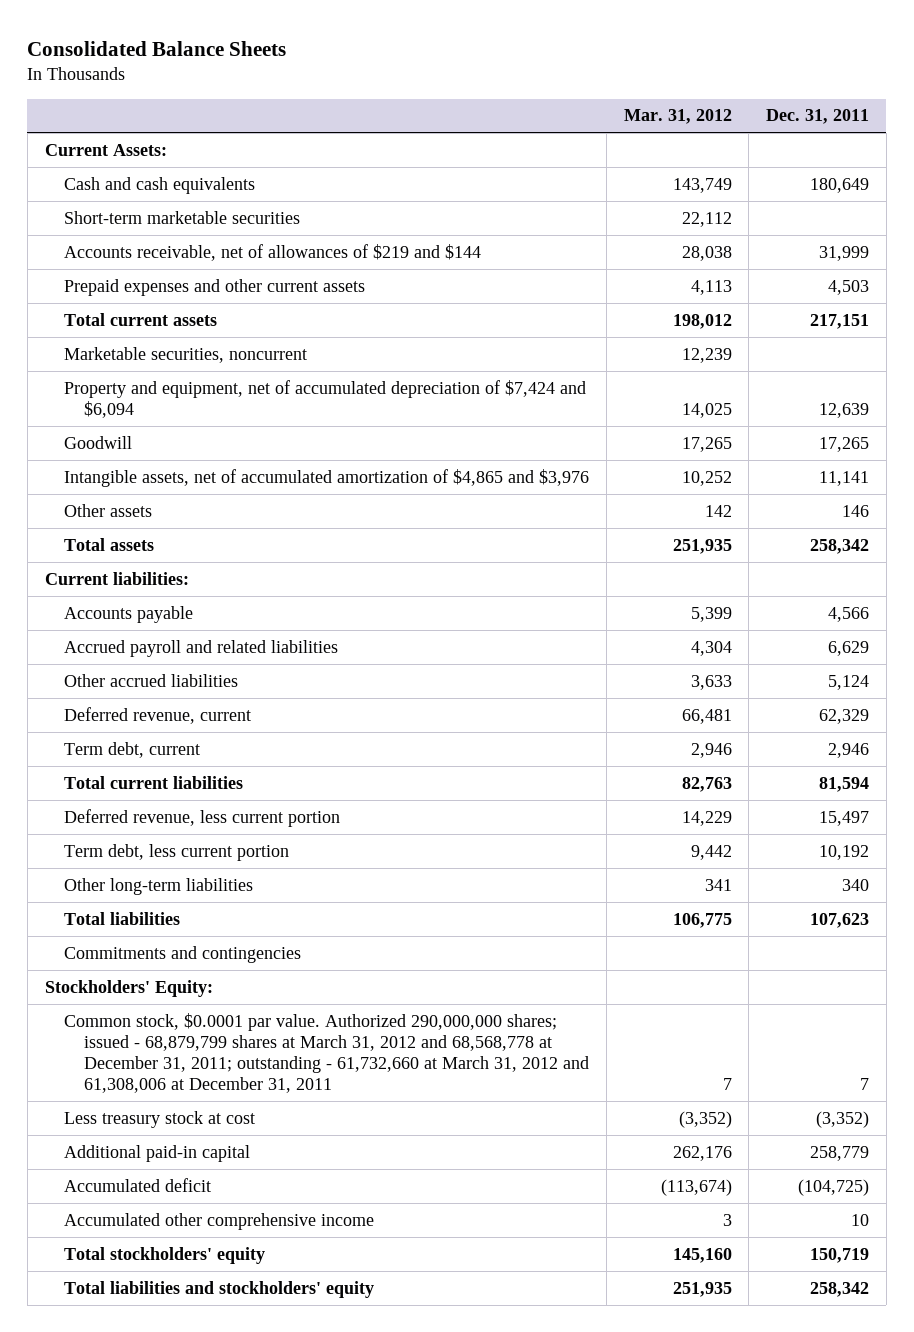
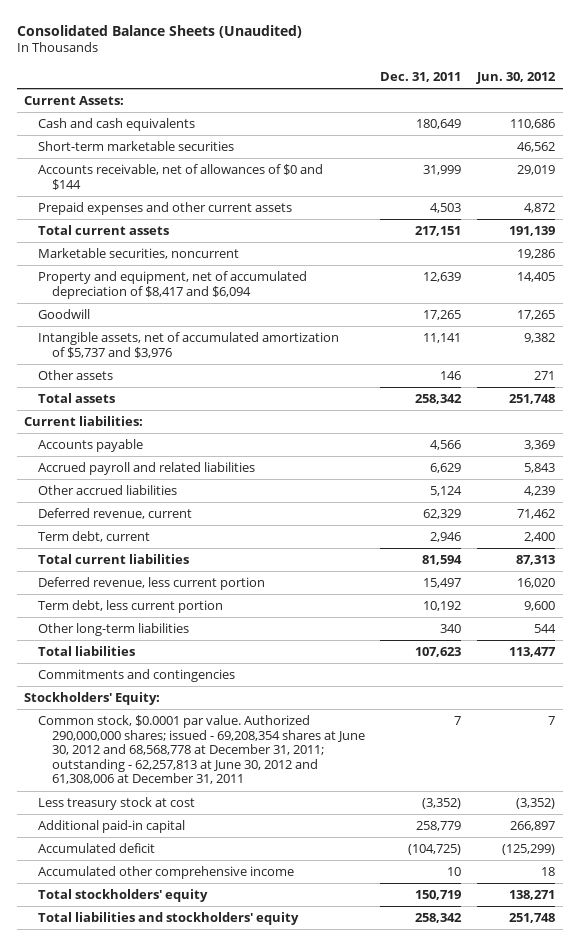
- Consolidated Balance Sheets
+ Consolidated Balance Sheets (Unaudited)
- | Mar. 31, 2012 | Dec. 31, 2011
+ | Dec. 31, 2011 | Jun. 30, 2012
- Accounts receivable, net of allowances of $219 and $144 | 28,038 | 31,999
+ Accounts receivable, net of allowances of $0 and $144 | 31,999 | 29,019
- Property and equipment, net of accumulated depreciation of $7,424 and $6,094 | 14,025 | 12,639
+ Property and equipment, net of accumulated depreciation of $8,417 and $6,094 | 12,639 | 14,405
- Intangible assets, net of accumulated amortization of $4,865 and $3,976 | 10,252 | 11,141
+ Intangible assets, net of accumulated amortization of $5,737 and $3,976 | 11,141 | 9,382
- Common stock, $0.0001 par value. Authorized 290,000,000 shares; issued - 68,879,799 shares at March 31, 2012 and 68,568,778 at December 31, 2011; outstanding - 61,732,660 at March 31, 2012 and 61,308,006 at December 31, 2011 | 7 | 7
+ Common stock, $0.0001 par value. Authorized 290,000,000 shares; issued - 69,208,354 shares at June 30, 2012 and 68,568,778 at December 31, 2011; outstanding - 62,257,813 at June 30, 2012 and 61,308,006 at December 31, 2011 | 7 | 7

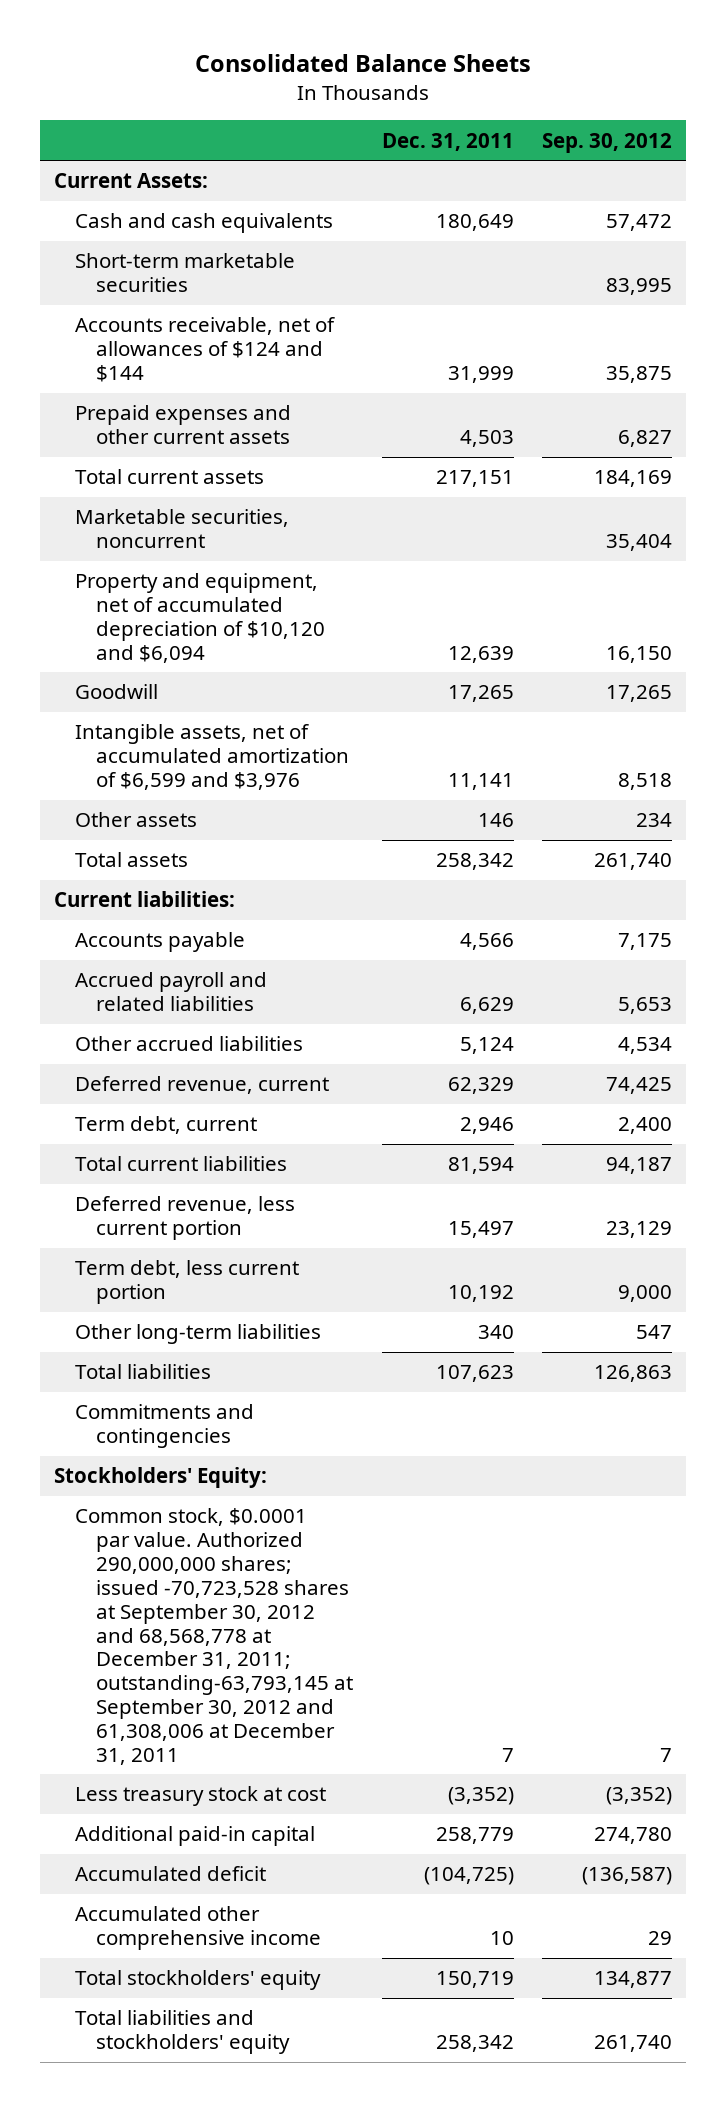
- Consolidated Balance Sheets (Unaudited)
+ Consolidated Balance Sheets
- | Dec. 31, 2011 | Jun. 30, 2012
+ | Dec. 31, 2011 | Sep. 30, 2012
- Accounts receivable, net of allowances of $0 and $144 | 31,999 | 29,019
+ Accounts receivable, net of allowances of $124 and $144 | 31,999 | 35,875
- Property and equipment, net of accumulated depreciation of $8,417 and $6,094 | 12,639 | 14,405
+ Property and equipment, net of accumulated depreciation of $10,120 and $6,094 | 12,639 | 16,150
- Intangible assets, net of accumulated amortization of $5,737 and $3,976 | 11,141 | 9,382
+ Intangible assets, net of accumulated amortization of $6,599 and $3,976 | 11,141 | 8,518
- Common stock, $0.0001 par value. Authorized 290,000,000 shares; issued - 69,208,354 shares at June 30, 2012 and 68,568,778 at December 31, 2011; outstanding - 62,257,813 at June 30, 2012 and 61,308,006 at December 31, 2011 | 7 | 7
+ Common stock, $0.0001 par value. Authorized 290,000,000 shares; issued -70,723,528 shares at September 30, 2012 and 68,568,778 at December 31, 2011; outstanding-63,793,145 at September 30, 2012 and 61,308,006 at December 31, 2011 | 7 | 7

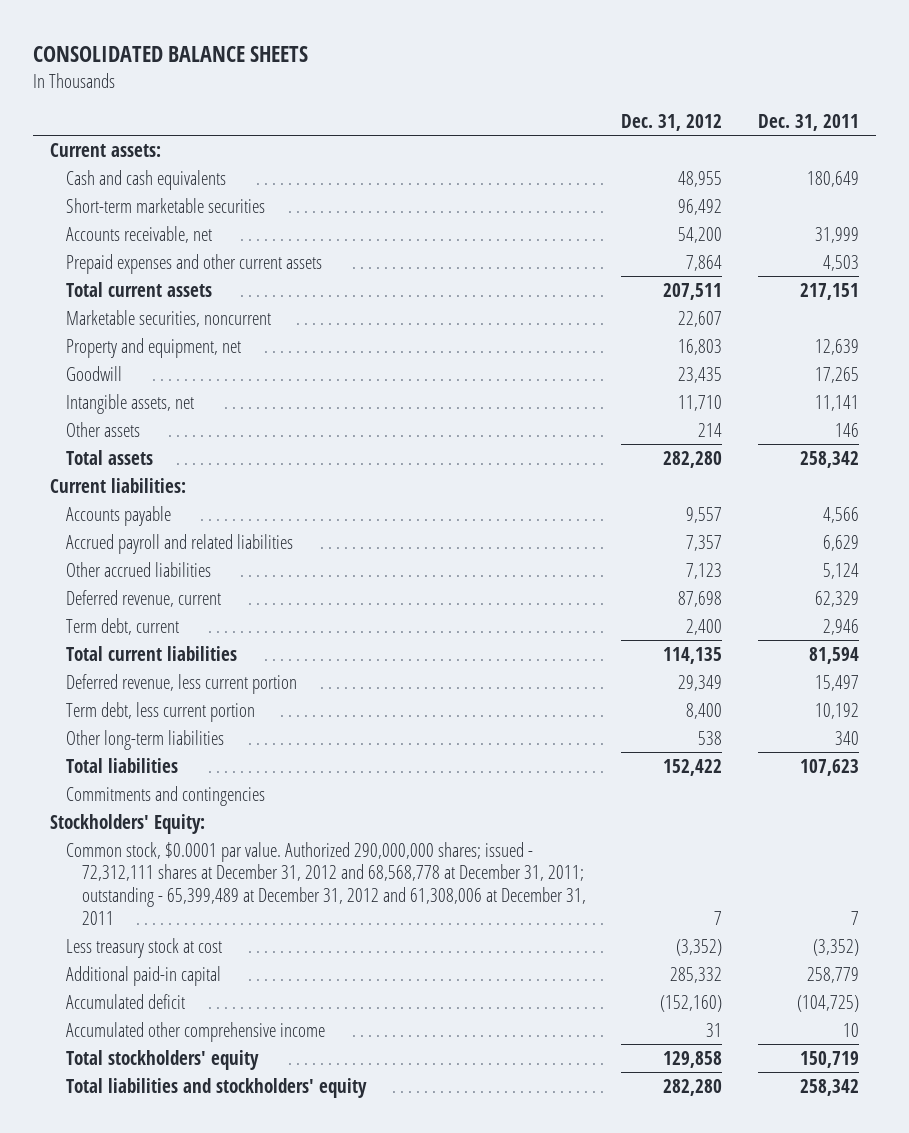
- Consolidated Balance Sheets
+ CONSOLIDATED BALANCE SHEETS
- | Dec. 31, 2011 | Sep. 30, 2012
+ | Dec. 31, 2012 | Dec. 31, 2011
- Current Assets:
+ Current assets:
- Accounts receivable, net of allowances of $124 and $144 | 31,999 | 35,875
+ Accounts receivable, net | 54,200 | 31,999
- Property and equipment, net of accumulated depreciation of $10,120 and $6,094 | 12,639 | 16,150
+ Property and equipment, net | 16,803 | 12,639
- Intangible assets, net of accumulated amortization of $6,599 and $3,976 | 11,141 | 8,518
+ Intangible assets, net | 11,710 | 11,141
- Common stock, $0.0001 par value. Authorized 290,000,000 shares; issued -70,723,528 shares at September 30, 2012 and 68,568,778 at December 31, 2011; outstanding-63,793,145 at September 30, 2012 and 61,308,006 at December 31, 2011 | 7 | 7
+ Common stock, $0.0001 par value. Authorized 290,000,000 shares; issued - 72,312,111 shares at December 31, 2012 and 68,568,778 at December 31, 2011; outstanding - 65,399,489 at December 31, 2012 and 61,308,006 at December 31, 2011 | 7 | 7

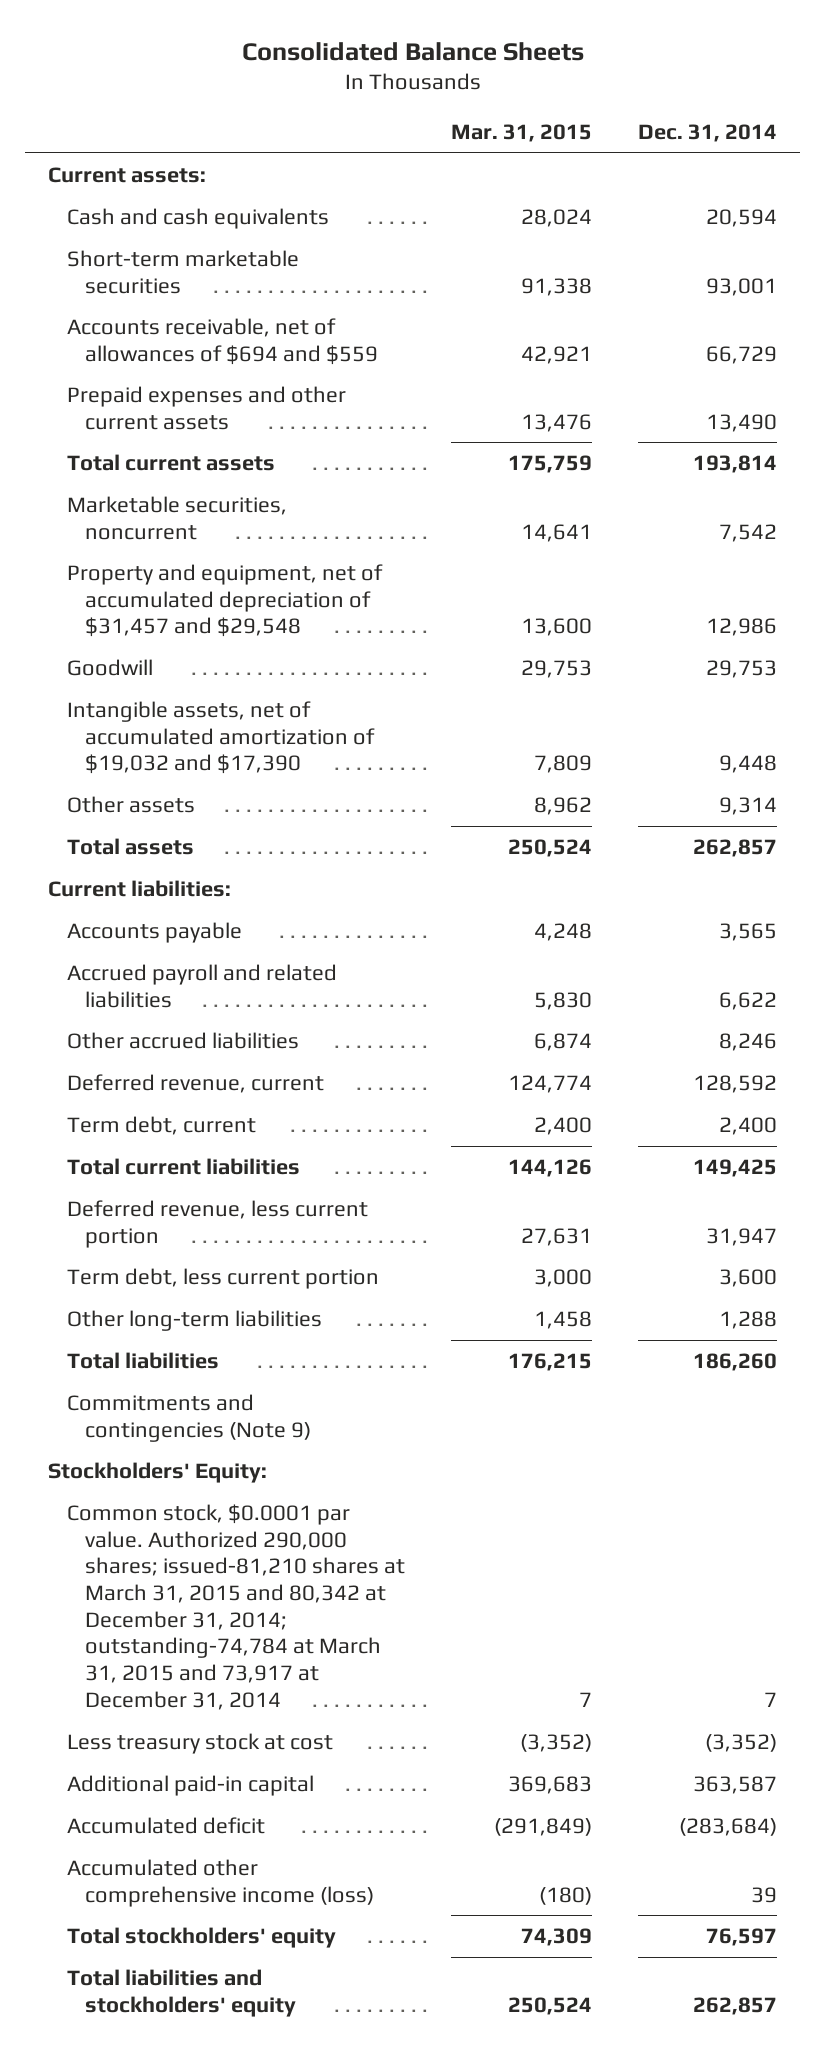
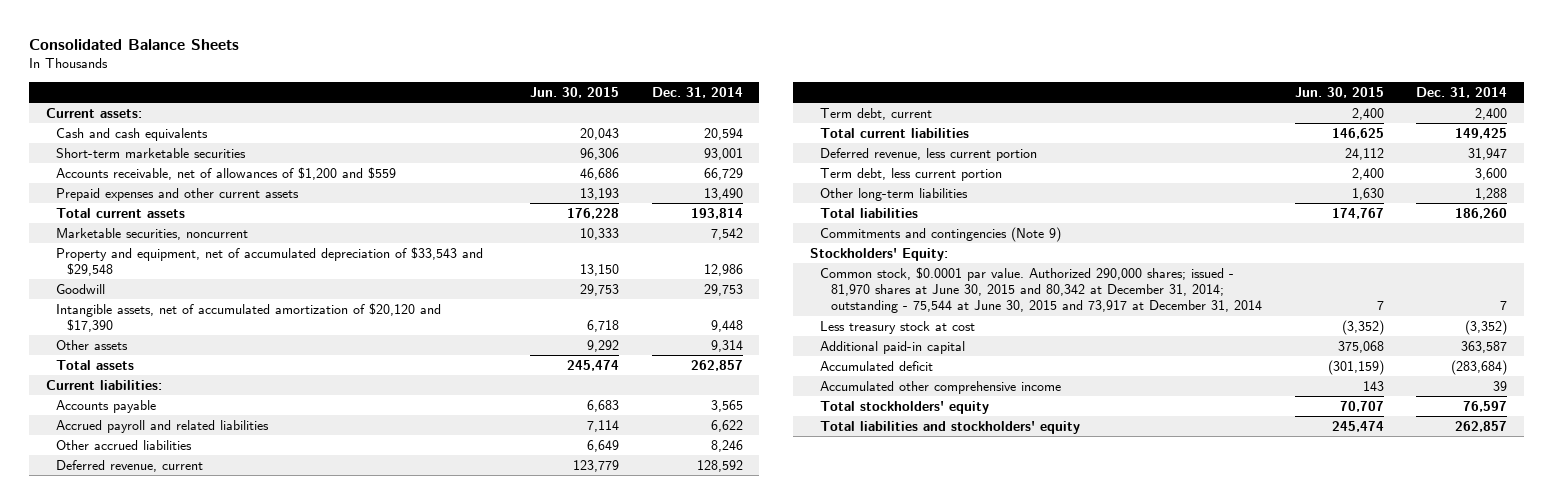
- | Mar. 31, 2015 | Dec. 31, 2014
+ | Jun. 30, 2015 | Dec. 31, 2014
- Accounts receivable, net of allowances of $694 and $559 | 42,921 | 66,729
+ Accounts receivable, net of allowances of $1,200 and $559 | 46,686 | 66,729
- Property and equipment, net of accumulated depreciation of $31,457 and $29,548 | 13,600 | 12,986
+ Property and equipment, net of accumulated depreciation of $33,543 and $29,548 | 13,150 | 12,986
- Intangible assets, net of accumulated amortization of $19,032 and $17,390 | 7,809 | 9,448
+ Intangible assets, net of accumulated amortization of $20,120 and $17,390 | 6,718 | 9,448
- Common stock, $0.0001 par value. Authorized 290,000 shares; issued-81,210 shares at March 31, 2015 and 80,342 at December 31, 2014; outstanding-74,784 at March 31, 2015 and 73,917 at December 31, 2014 | 7 | 7
+ Common stock, $0.0001 par value. Authorized 290,000 shares; issued - 81,970 shares at June 30, 2015 and 80,342 at December 31, 2014; outstanding - 75,544 at June 30, 2015 and 73,917 at December 31, 2014 | 7 | 7
- Accumulated other comprehensive income (loss) | (180) | 39
+ Accumulated other comprehensive income | 143 | 39

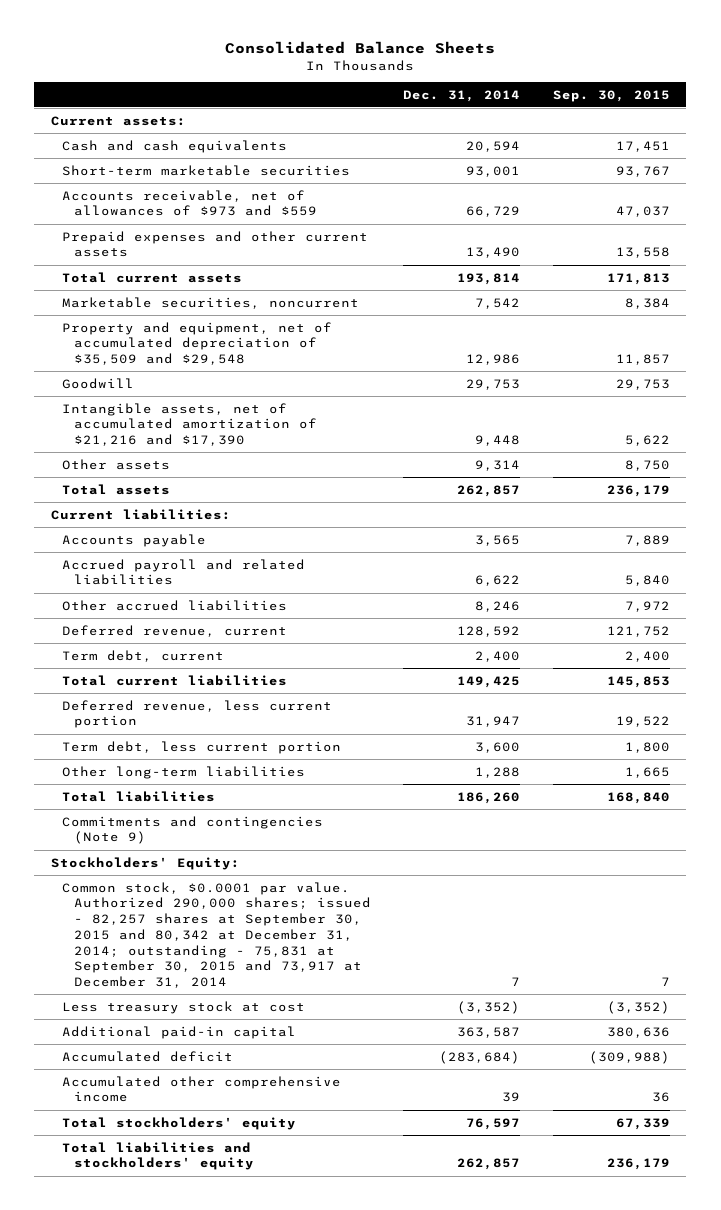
- | Jun. 30, 2015 | Dec. 31, 2014
+ | Dec. 31, 2014 | Sep. 30, 2015
- Accounts receivable, net of allowances of $1,200 and $559 | 46,686 | 66,729
+ Accounts receivable, net of allowances of $973 and $559 | 66,729 | 47,037
- Property and equipment, net of accumulated depreciation of $33,543 and $29,548 | 13,150 | 12,986
+ Property and equipment, net of accumulated depreciation of $35,509 and $29,548 | 12,986 | 11,857
- Intangible assets, net of accumulated amortization of $20,120 and $17,390 | 6,718 | 9,448
+ Intangible assets, net of accumulated amortization of $21,216 and $17,390 | 9,448 | 5,622
- Common stock, $0.0001 par value. Authorized 290,000 shares; issued - 81,970 shares at June 30, 2015 and 80,342 at December 31, 2014; outstanding - 75,544 at June 30, 2015 and 73,917 at December 31, 2014 | 7 | 7
+ Common stock, $0.0001 par value. Authorized 290,000 shares; issued - 82,257 shares at September 30, 2015 and 80,342 at December 31, 2014; outstanding - 75,831 at September 30, 2015 and 73,917 at December 31, 2014 | 7 | 7

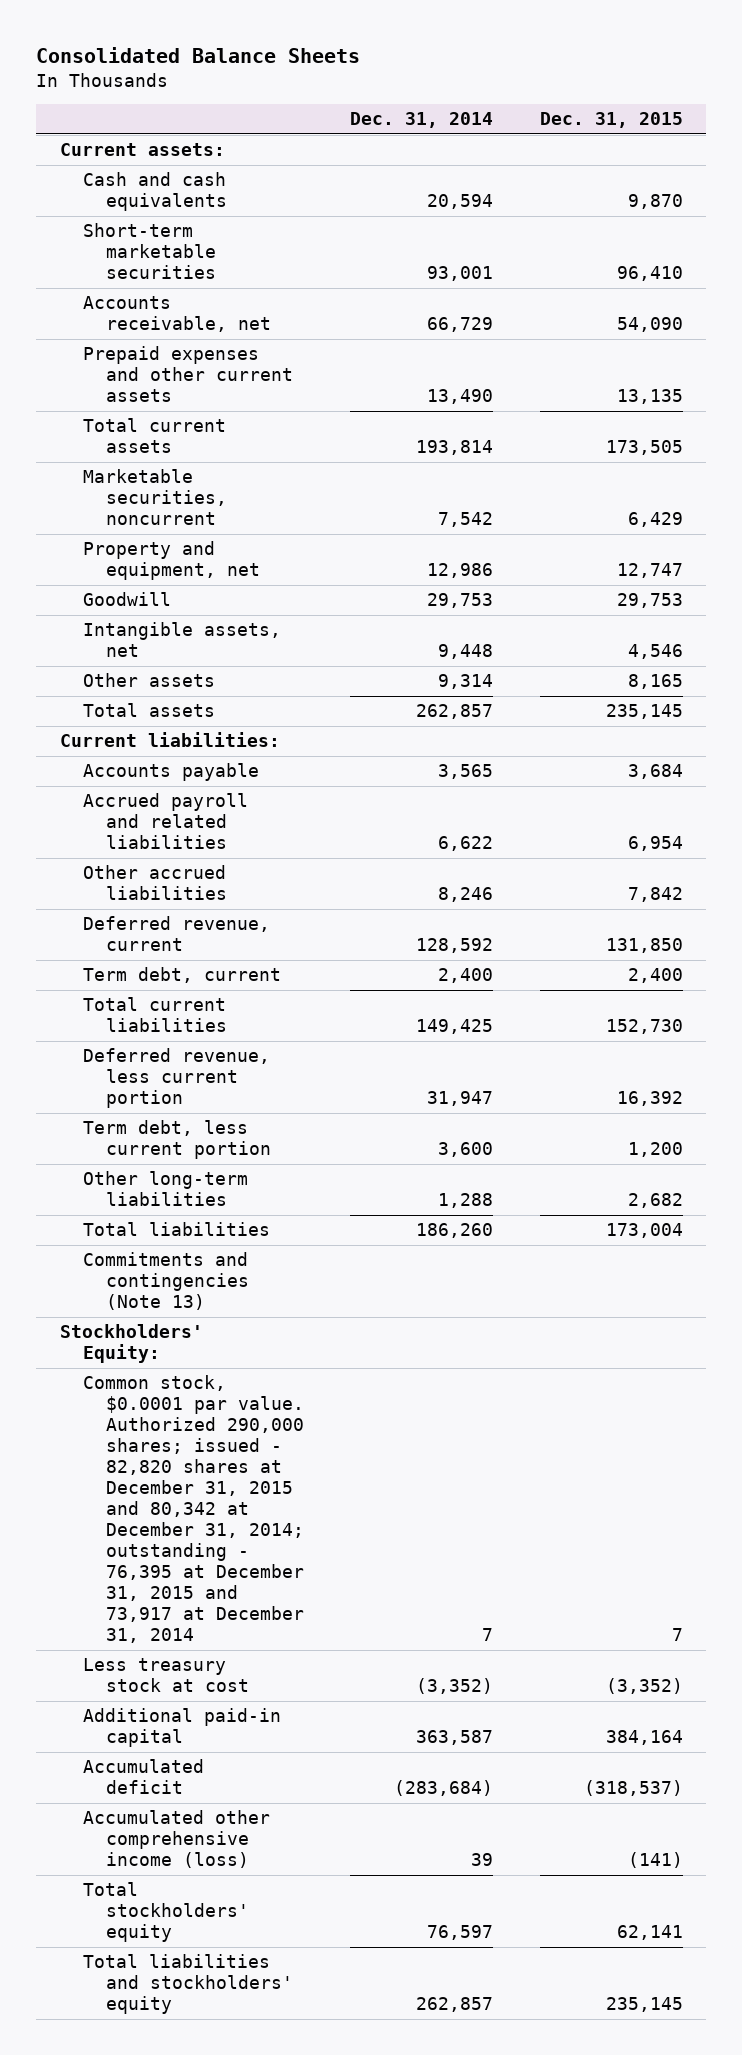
- | Dec. 31, 2014 | Sep. 30, 2015
+ | Dec. 31, 2014 | Dec. 31, 2015
- Accounts receivable, net of allowances of $973 and $559 | 66,729 | 47,037
+ Accounts receivable, net | 66,729 | 54,090
- Property and equipment, net of accumulated depreciation of $35,509 and $29,548 | 12,986 | 11,857
+ Property and equipment, net | 12,986 | 12,747
- Intangible assets, net of accumulated amortization of $21,216 and $17,390 | 9,448 | 5,622
+ Intangible assets, net | 9,448 | 4,546
- Commitments and contingencies (Note 9)
+ Commitments and contingencies (Note 13)
- Common stock, $0.0001 par value. Authorized 290,000 shares; issued - 82,257 shares at September 30, 2015 and 80,342 at December 31, 2014; outstanding - 75,831 at September 30, 2015 and 73,917 at December 31, 2014 | 7 | 7
+ Common stock, $0.0001 par value. Authorized 290,000 shares; issued - 82,820 shares at December 31, 2015 and 80,342 at December 31, 2014; outstanding - 76,395 at December 31, 2015 and 73,917 at December 31, 2014 | 7 | 7
- Accumulated other comprehensive income | 39 | 36
+ Accumulated other comprehensive income (loss) | 39 | (141)

